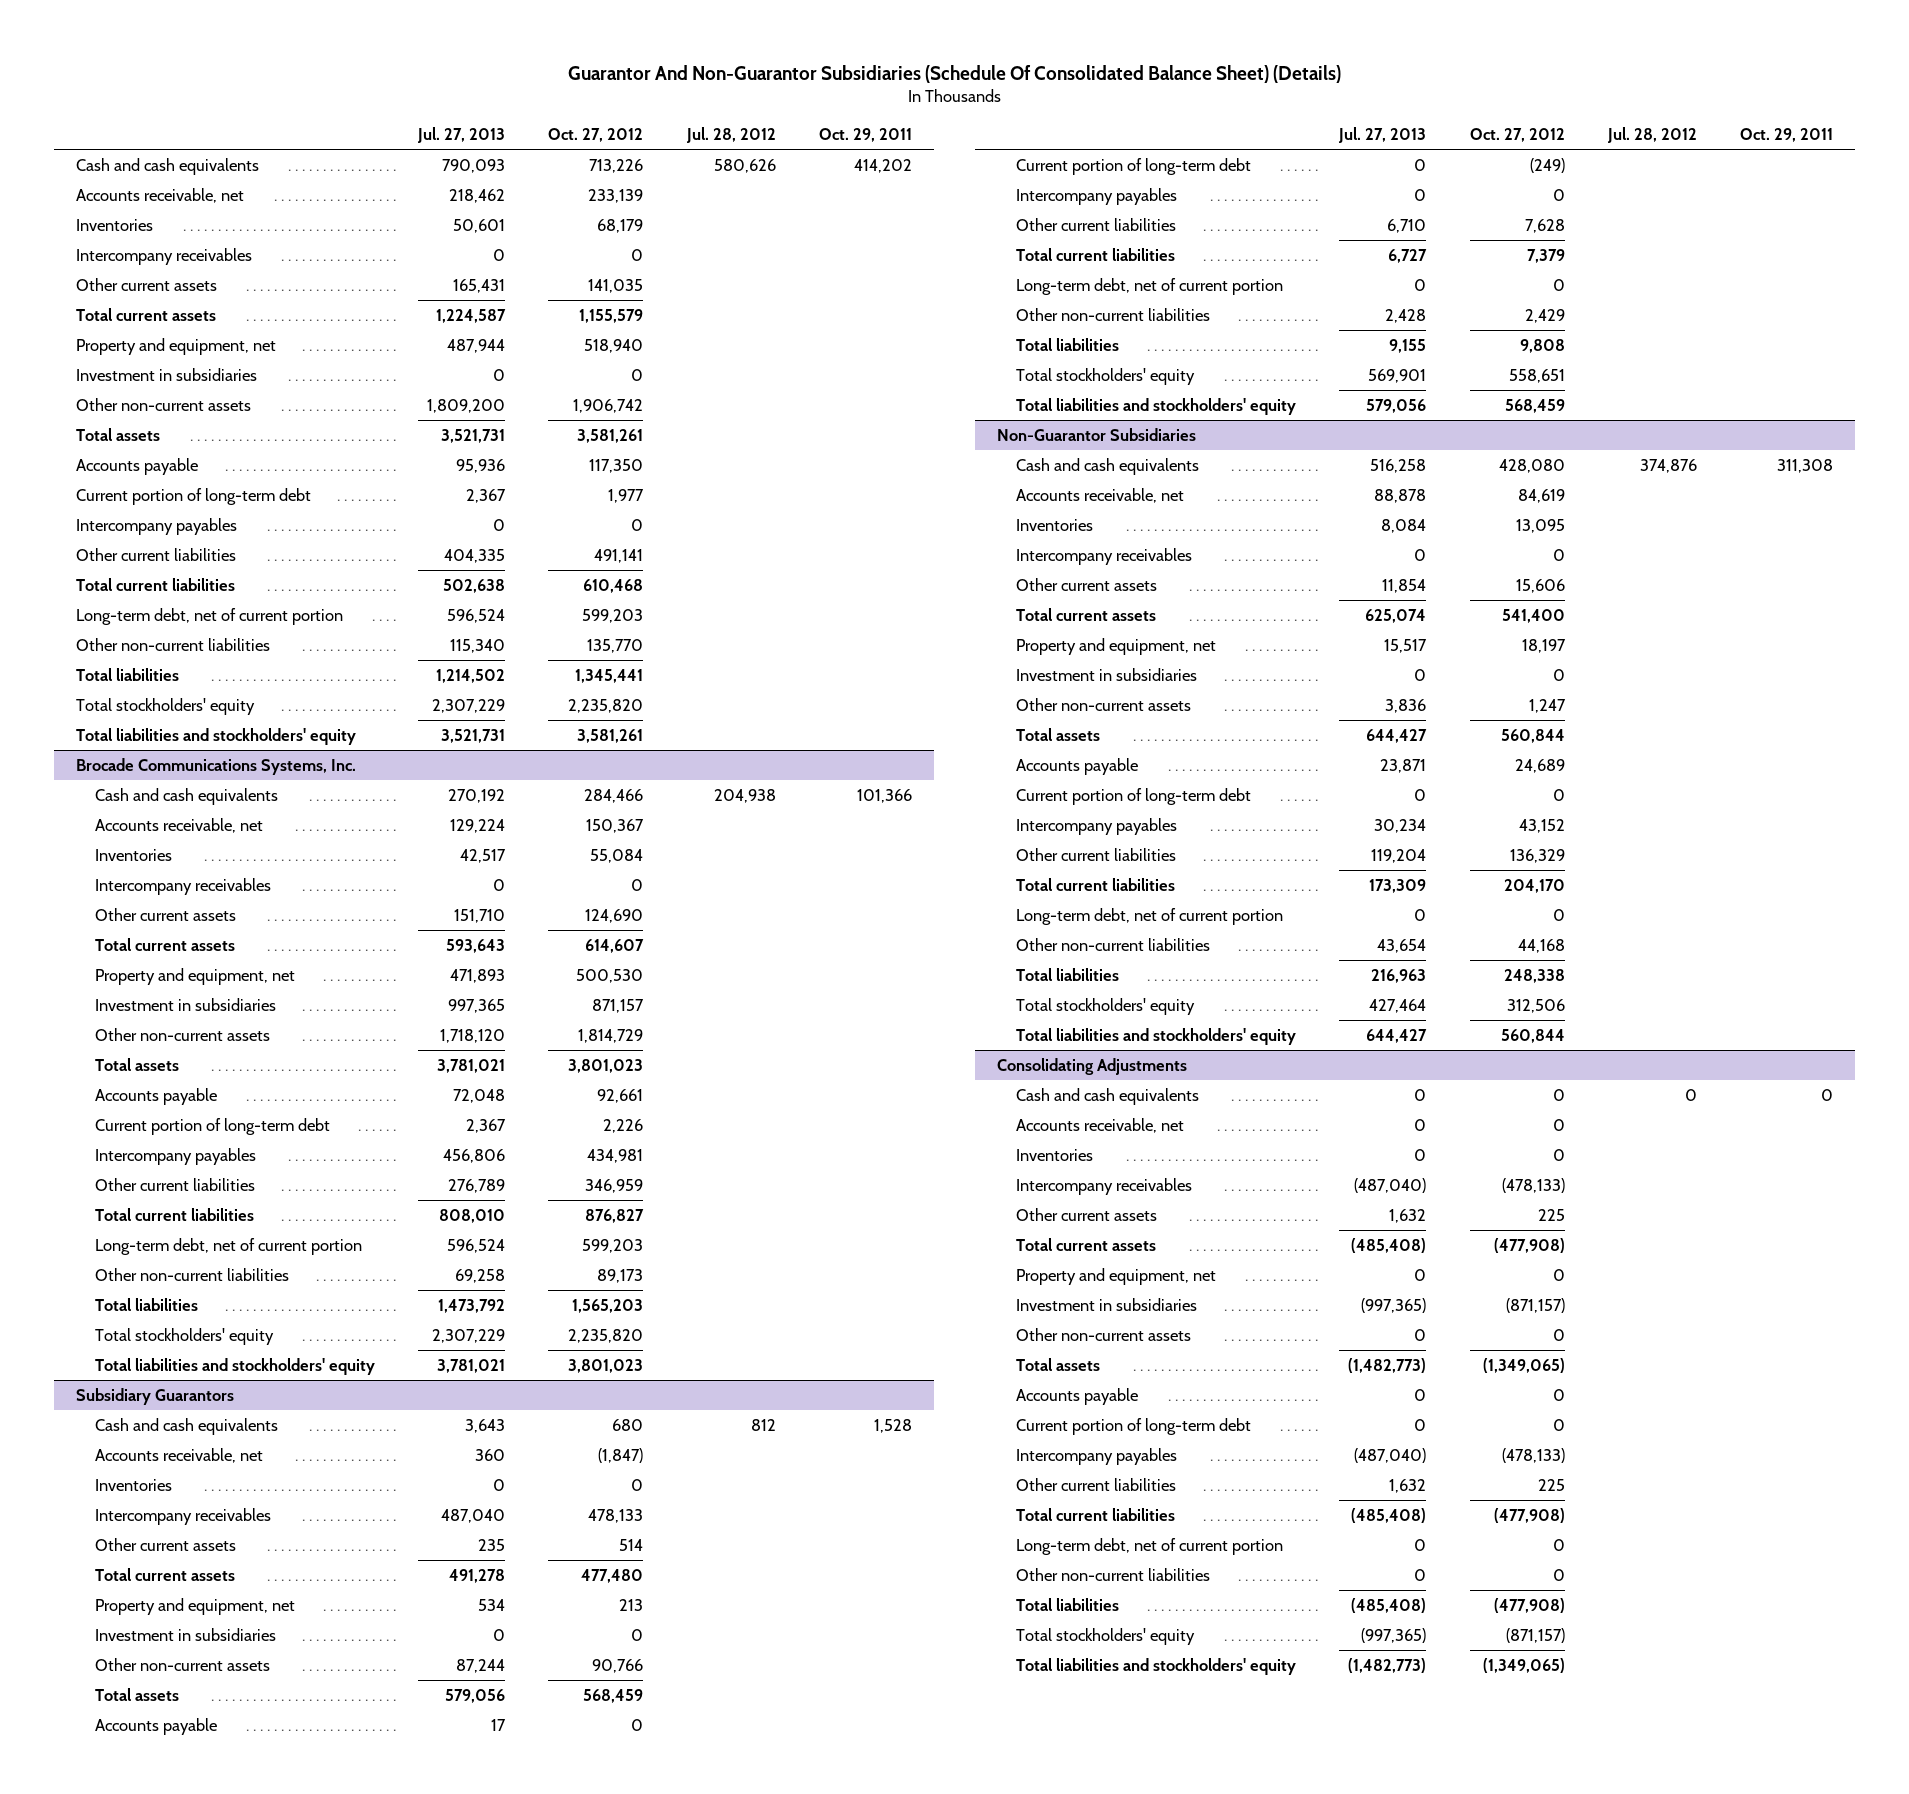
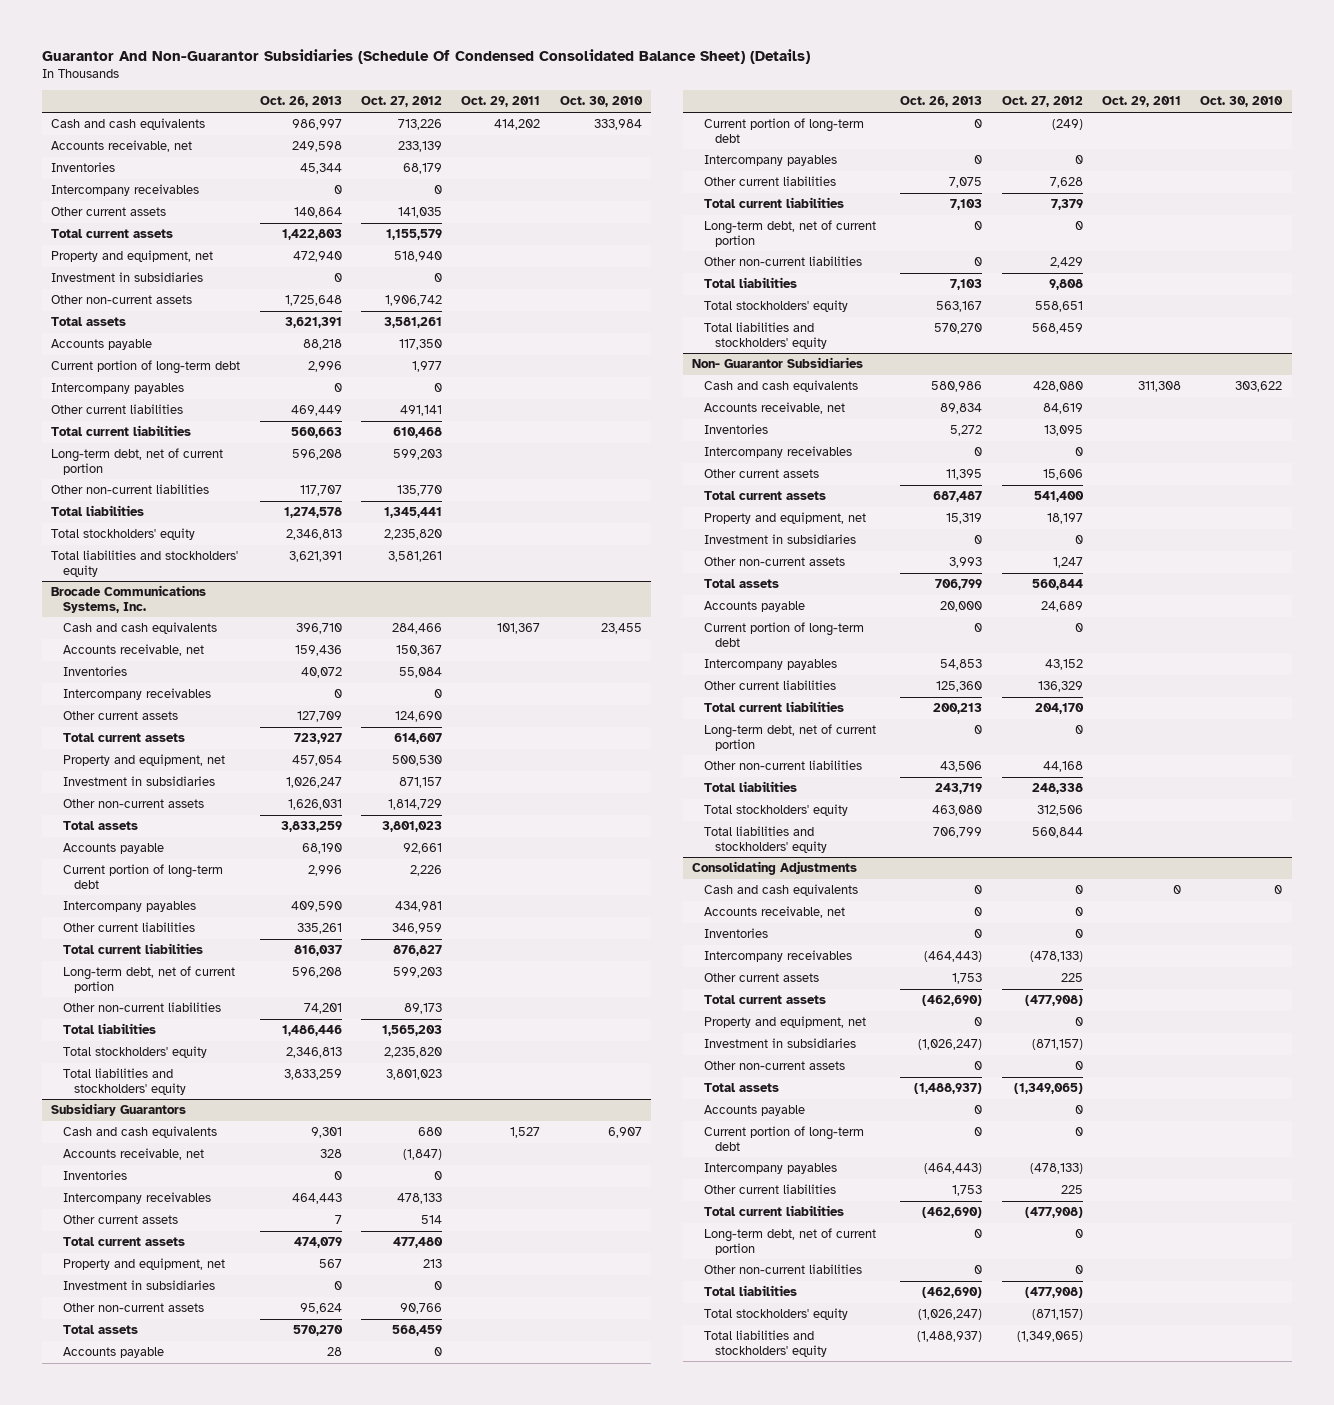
- Guarantor And Non-Guarantor Subsidiaries (Schedule Of Consolidated Balance Sheet) (Details)
+ Guarantor And Non-Guarantor Subsidiaries (Schedule Of Condensed Consolidated Balance Sheet) (Details)
- | Jul. 27, 2013 | Oct. 27, 2012 | Jul. 28, 2012 | Oct. 29, 2011
+ | Oct. 26, 2013 | Oct. 27, 2012 | Oct. 29, 2011 | Oct. 30, 2010
@ Brocade Communications Systems, Inc.
- Cash and cash equivalents | 270,192 | 284,466 | 204,938 | 101,366
+ Cash and cash equivalents | 396,710 | 284,466 | 101,367 | 23,455
@ Subsidiary Guarantors
- Cash and cash equivalents | 3,643 | 680 | 812 | 1,528
+ Cash and cash equivalents | 9,301 | 680 | 1,527 | 6,907
- Non-Guarantor Subsidiaries
+ Non- Guarantor Subsidiaries

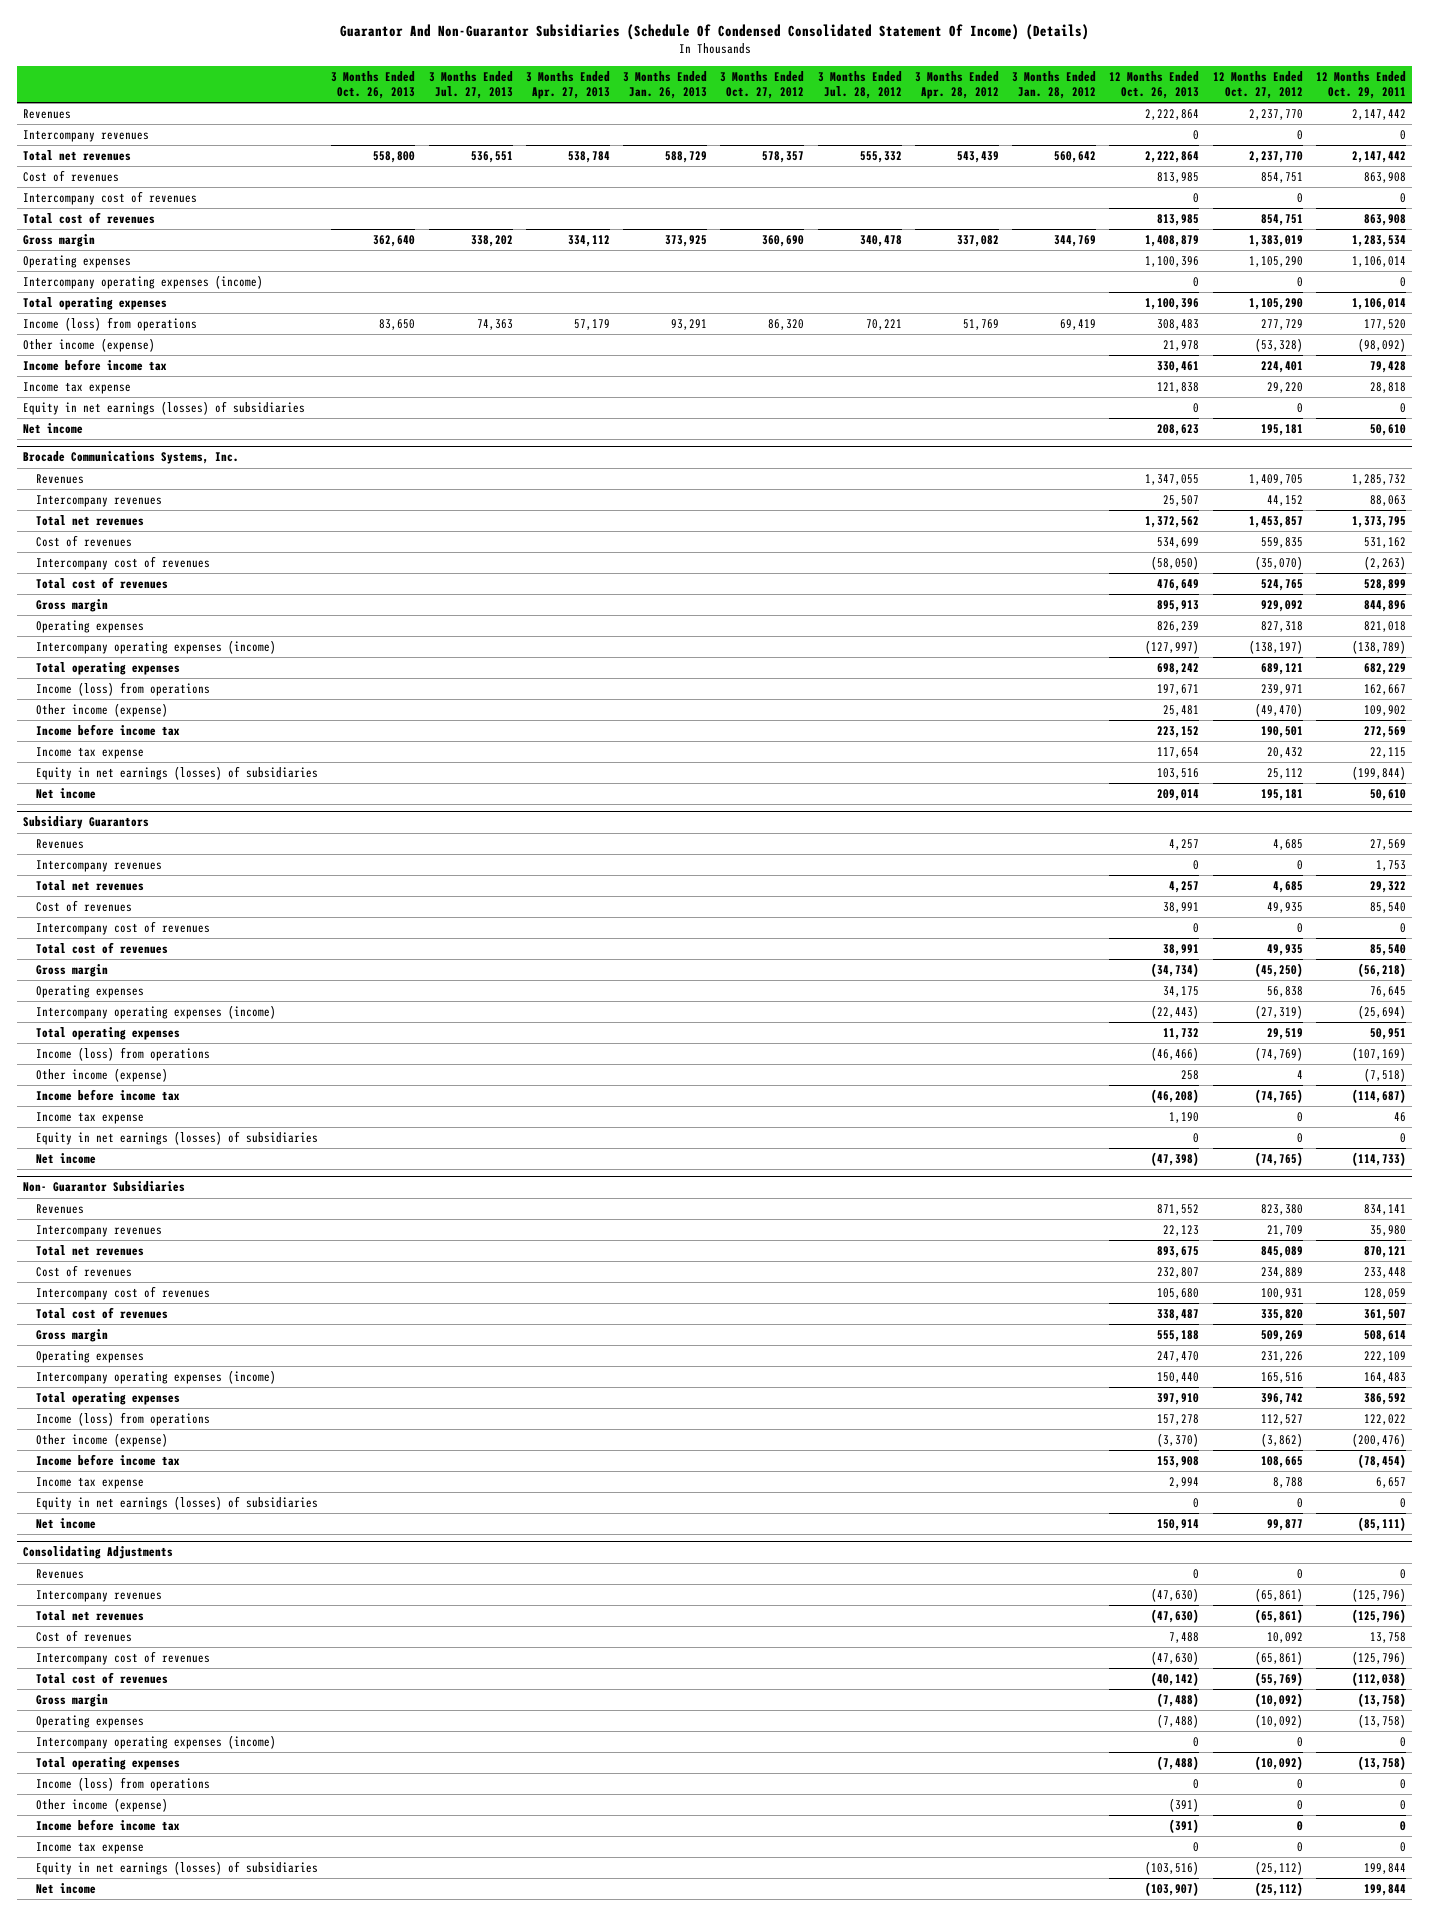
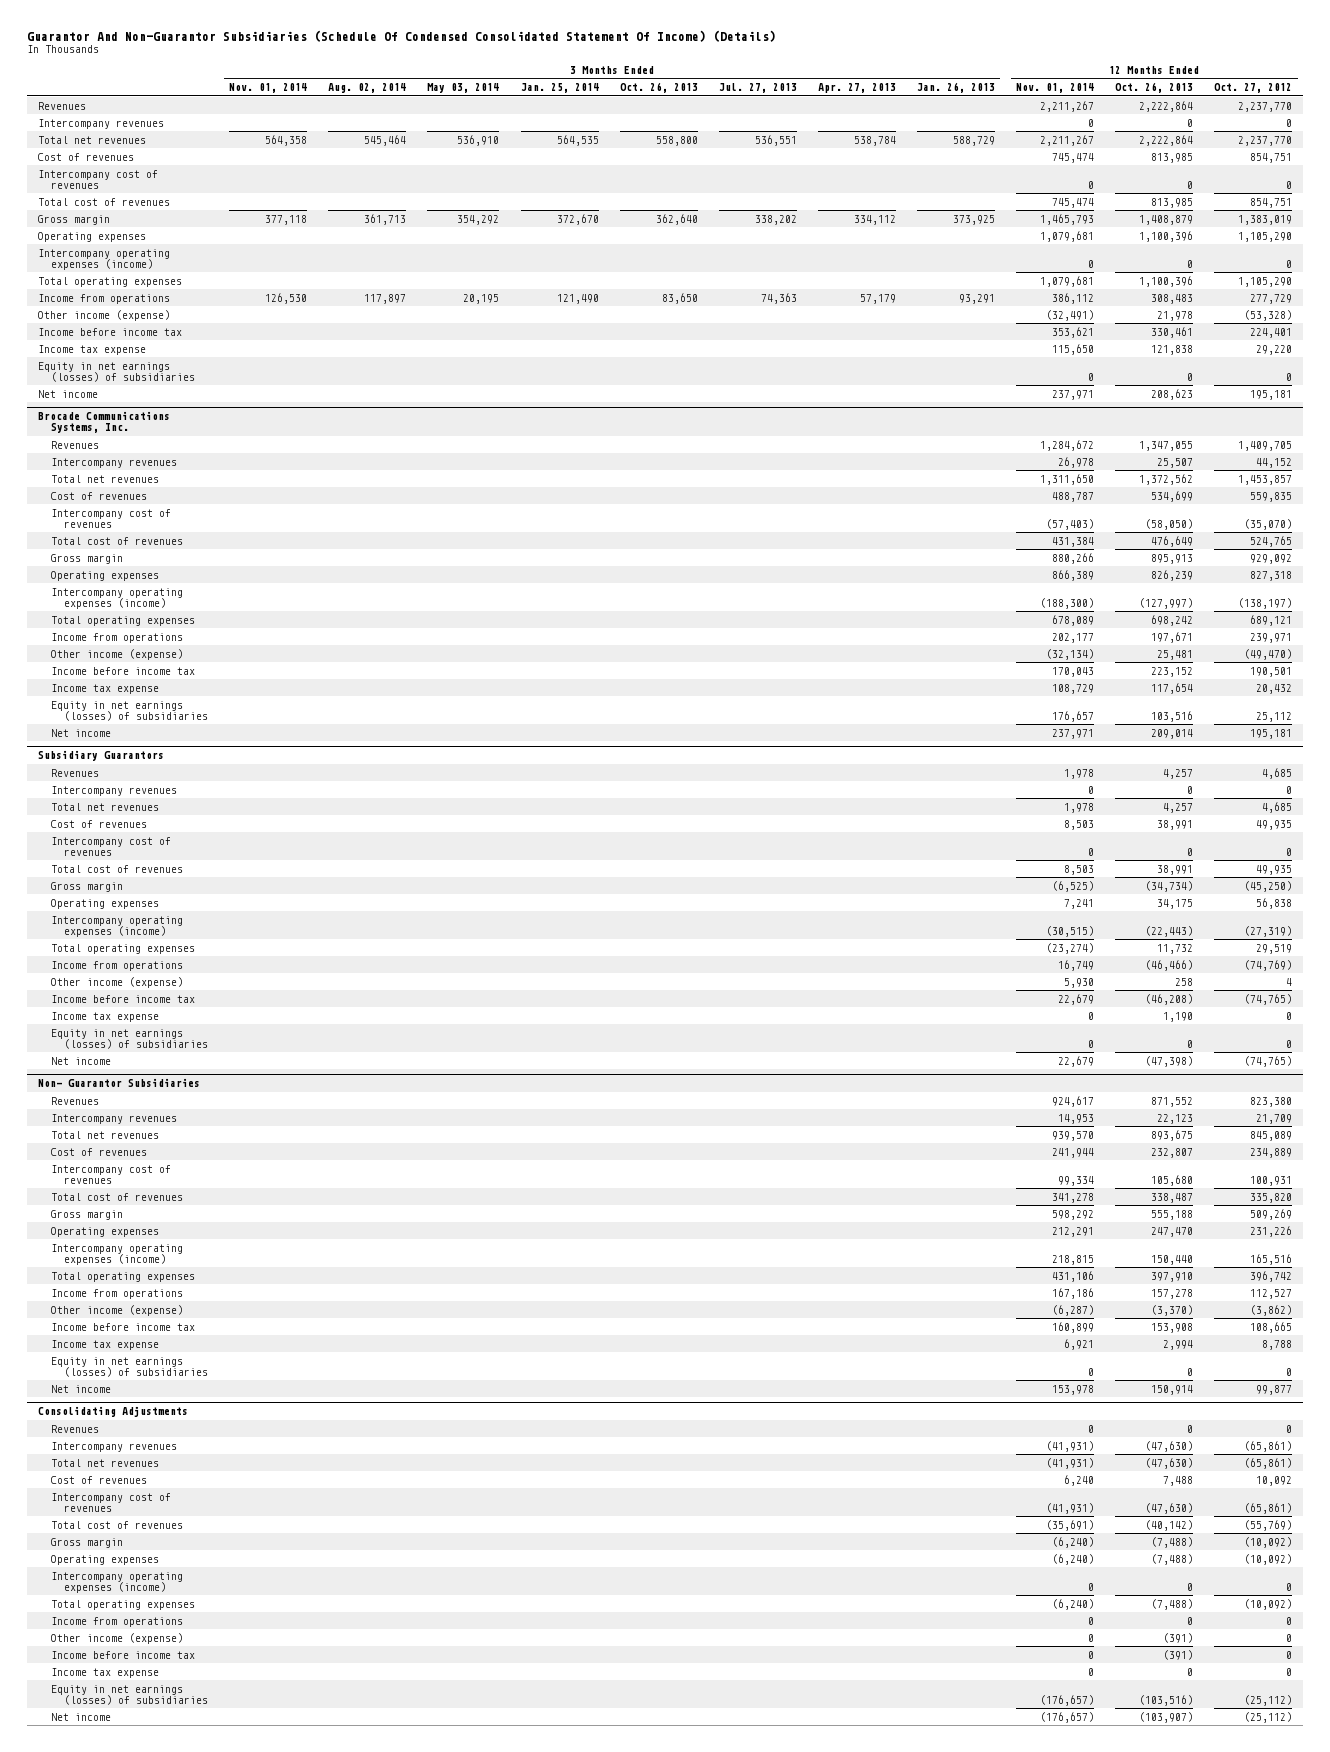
- | 3 Months Ended Oct. 26, 2013 | 3 Months Ended Jul. 27, 2013 | 3 Months Ended Apr. 27, 2013 | 3 Months Ended Jan. 26, 2013 | 3 Months Ended Oct. 27, 2012 | 3 Months Ended Jul. 28, 2012 | 3 Months Ended Apr. 28, 2012 | 3 Months Ended Jan. 28, 2012 | 12 Months Ended Oct. 26, 2013 | 12 Months Ended Oct. 27, 2012 | 12 Months Ended Oct. 29, 2011
+ | 3 Months Ended Nov. 01, 2014 | 3 Months Ended Aug. 02, 2014 | 3 Months Ended May 03, 2014 | 3 Months Ended Jan. 25, 2014 | 3 Months Ended Oct. 26, 2013 | 3 Months Ended Jul. 27, 2013 | 3 Months Ended Apr. 27, 2013 | 3 Months Ended Jan. 26, 2013 | 12 Months Ended Nov. 01, 2014 | 12 Months Ended Oct. 26, 2013 | 12 Months Ended Oct. 27, 2012
- Income (loss) from operations | 83,650 | 74,363 | 57,179 | 93,291 | 86,320 | 70,221 | 51,769 | 69,419 | 308,483 | 277,729 | 177,520
+ Income from operations | 126,530 | 117,897 | 20,195 | 121,490 | 83,650 | 74,363 | 57,179 | 93,291 | 386,112 | 308,483 | 277,729
@ Brocade Communications Systems, Inc.
- Income (loss) from operations | | | | | | | | | 197,671 | 239,971 | 162,667
+ Income from operations | | | | | | | | | 202,177 | 197,671 | 239,971
@ Subsidiary Guarantors
- Income (loss) from operations | | | | | | | | | (46,466) | (74,769) | (107,169)
+ Income from operations | | | | | | | | | 16,749 | (46,466) | (74,769)
@ Non- Guarantor Subsidiaries
- Income (loss) from operations | | | | | | | | | 157,278 | 112,527 | 122,022
+ Income from operations | | | | | | | | | 167,186 | 157,278 | 112,527
@ Consolidating Adjustments
- Income (loss) from operations | | | | | | | | | 0 | 0 | 0
+ Income from operations | | | | | | | | | 0 | 0 | 0

